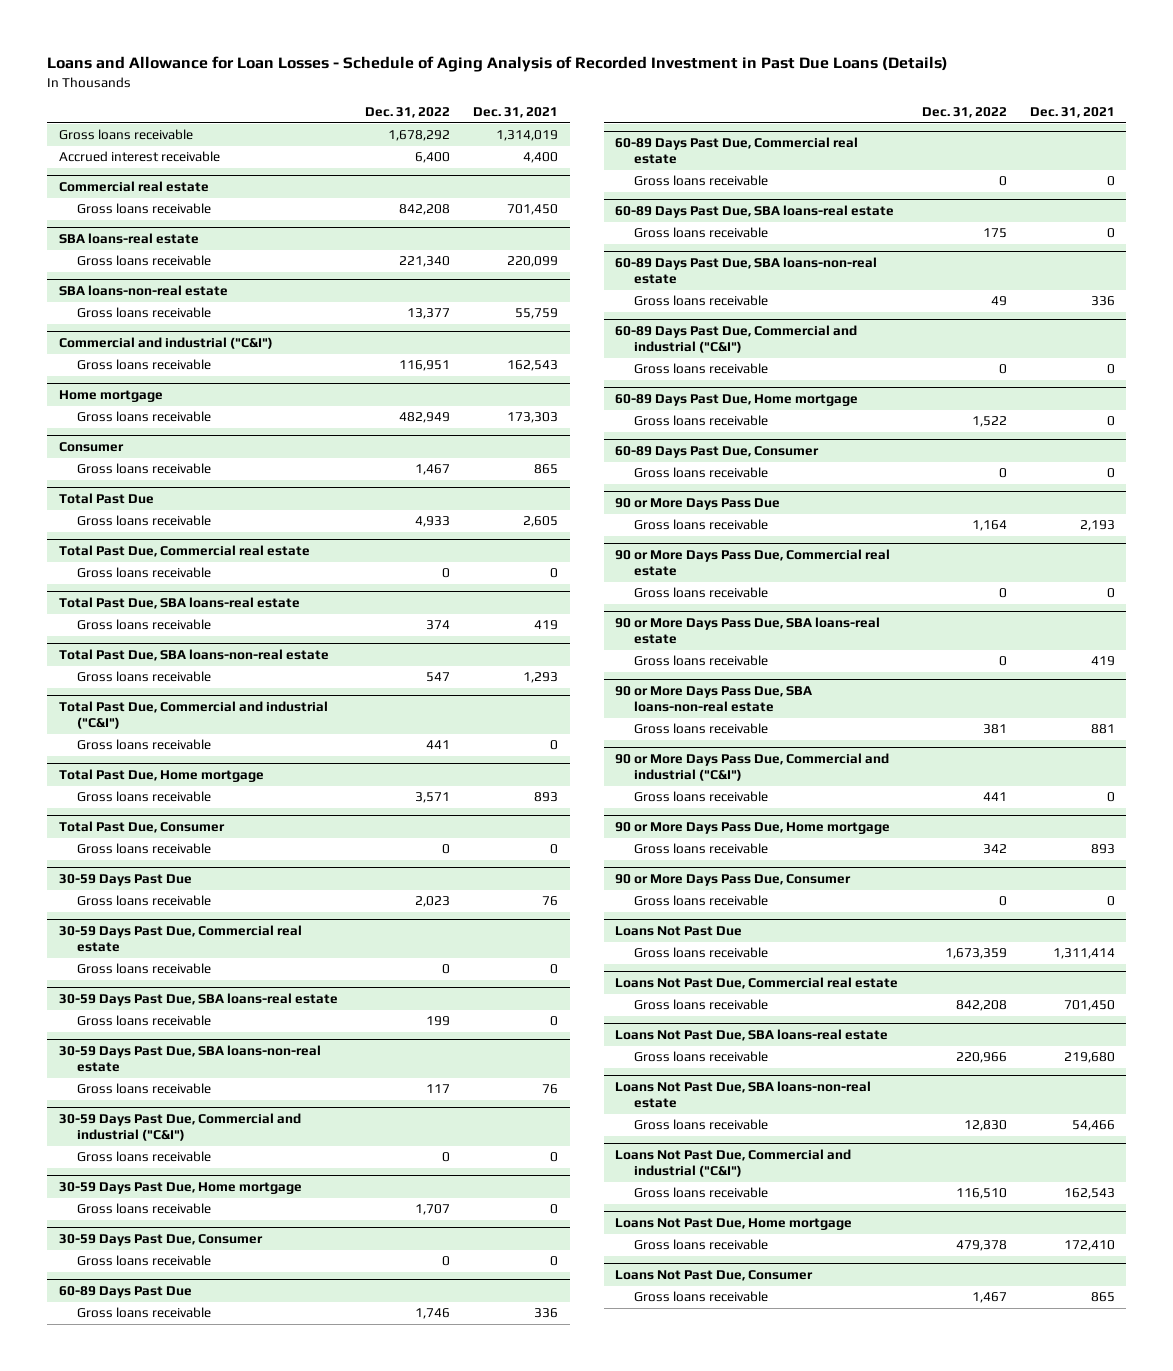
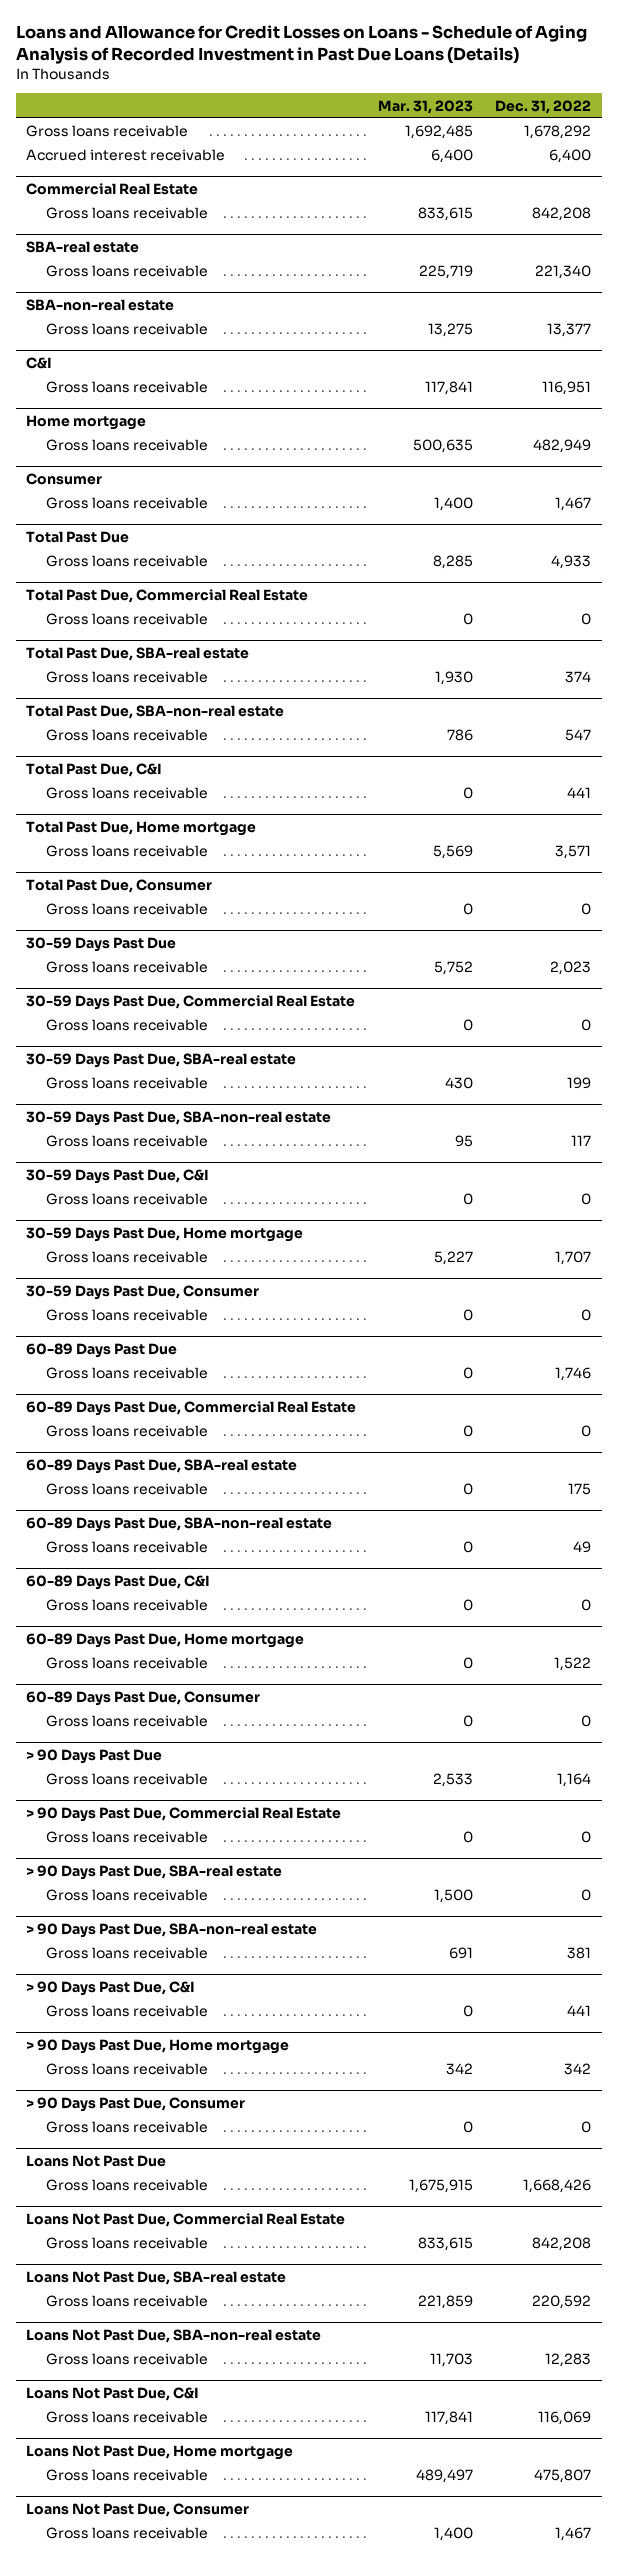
- Loans and Allowance for Loan Losses - Schedule of Aging Analysis of Recorded Investment in Past Due Loans (Details)
+ Loans and Allowance for Credit Losses on Loans - Schedule of Aging Analysis of Recorded Investment in Past Due Loans (Details)
- | Dec. 31, 2022 | Dec. 31, 2021
+ | Mar. 31, 2023 | Dec. 31, 2022
- Commercial real estate
+ Commercial Real Estate
- SBA loans-real estate
+ SBA-real estate
- SBA loans-non-real estate
+ SBA-non-real estate
- Commercial and industrial ("C&I")
+ C&I
- Total Past Due, Commercial real estate
+ Total Past Due, Commercial Real Estate
- Total Past Due, SBA loans-real estate
+ Total Past Due, SBA-real estate
- Total Past Due, SBA loans-non-real estate
+ Total Past Due, SBA-non-real estate
- Total Past Due, Commercial and industrial ("C&I")
+ Total Past Due, C&I
- 30-59 Days Past Due, Commercial real estate
+ 30-59 Days Past Due, Commercial Real Estate
- 30-59 Days Past Due, SBA loans-real estate
+ 30-59 Days Past Due, SBA-real estate
- 30-59 Days Past Due, SBA loans-non-real estate
+ 30-59 Days Past Due, SBA-non-real estate
- 30-59 Days Past Due, Commercial and industrial ("C&I")
+ 30-59 Days Past Due, C&I
- 60-89 Days Past Due, Commercial real estate
+ 60-89 Days Past Due, Commercial Real Estate
- 60-89 Days Past Due, SBA loans-real estate
+ 60-89 Days Past Due, SBA-real estate
- 60-89 Days Past Due, SBA loans-non-real estate
+ 60-89 Days Past Due, SBA-non-real estate
- 60-89 Days Past Due, Commercial and industrial ("C&I")
+ 60-89 Days Past Due, C&I
- 90 or More Days Pass Due
+ > 90 Days Past Due
- 90 or More Days Pass Due, Commercial real estate
+ > 90 Days Past Due, Commercial Real Estate
- 90 or More Days Pass Due, SBA loans-real estate
+ > 90 Days Past Due, SBA-real estate
- 90 or More Days Pass Due, SBA loans-non-real estate
+ > 90 Days Past Due, SBA-non-real estate
- 90 or More Days Pass Due, Commercial and industrial ("C&I")
+ > 90 Days Past Due, C&I
- 90 or More Days Pass Due, Home mortgage
+ > 90 Days Past Due, Home mortgage
- 90 or More Days Pass Due, Consumer
+ > 90 Days Past Due, Consumer
@ Loans Not Past Due
- Gross loans receivable | 1,673,359 | 1,311,414
- Loans Not Past Due, Commercial real estate
@ Loans Not Past Due
+ Gross loans receivable | 1,675,915 | 1,668,426
+ Loans Not Past Due, Commercial Real Estate
- Loans Not Past Due, SBA loans-real estate
- Gross loans receivable | 220,966 | 219,680
- Loans Not Past Due, SBA loans-non-real estate
- Gross loans receivable | 12,830 | 54,466
- Loans Not Past Due, Commercial and industrial ("C&I")
- Gross loans receivable | 116,510 | 162,543
+ Loans Not Past Due, SBA-real estate
+ Gross loans receivable | 221,859 | 220,592
+ Loans Not Past Due, SBA-non-real estate
+ Gross loans receivable | 11,703 | 12,283
+ Loans Not Past Due, C&I
+ Gross loans receivable | 117,841 | 116,069
@ Loans Not Past Due, Home mortgage
- Gross loans receivable | 479,378 | 172,410
+ Gross loans receivable | 489,497 | 475,807

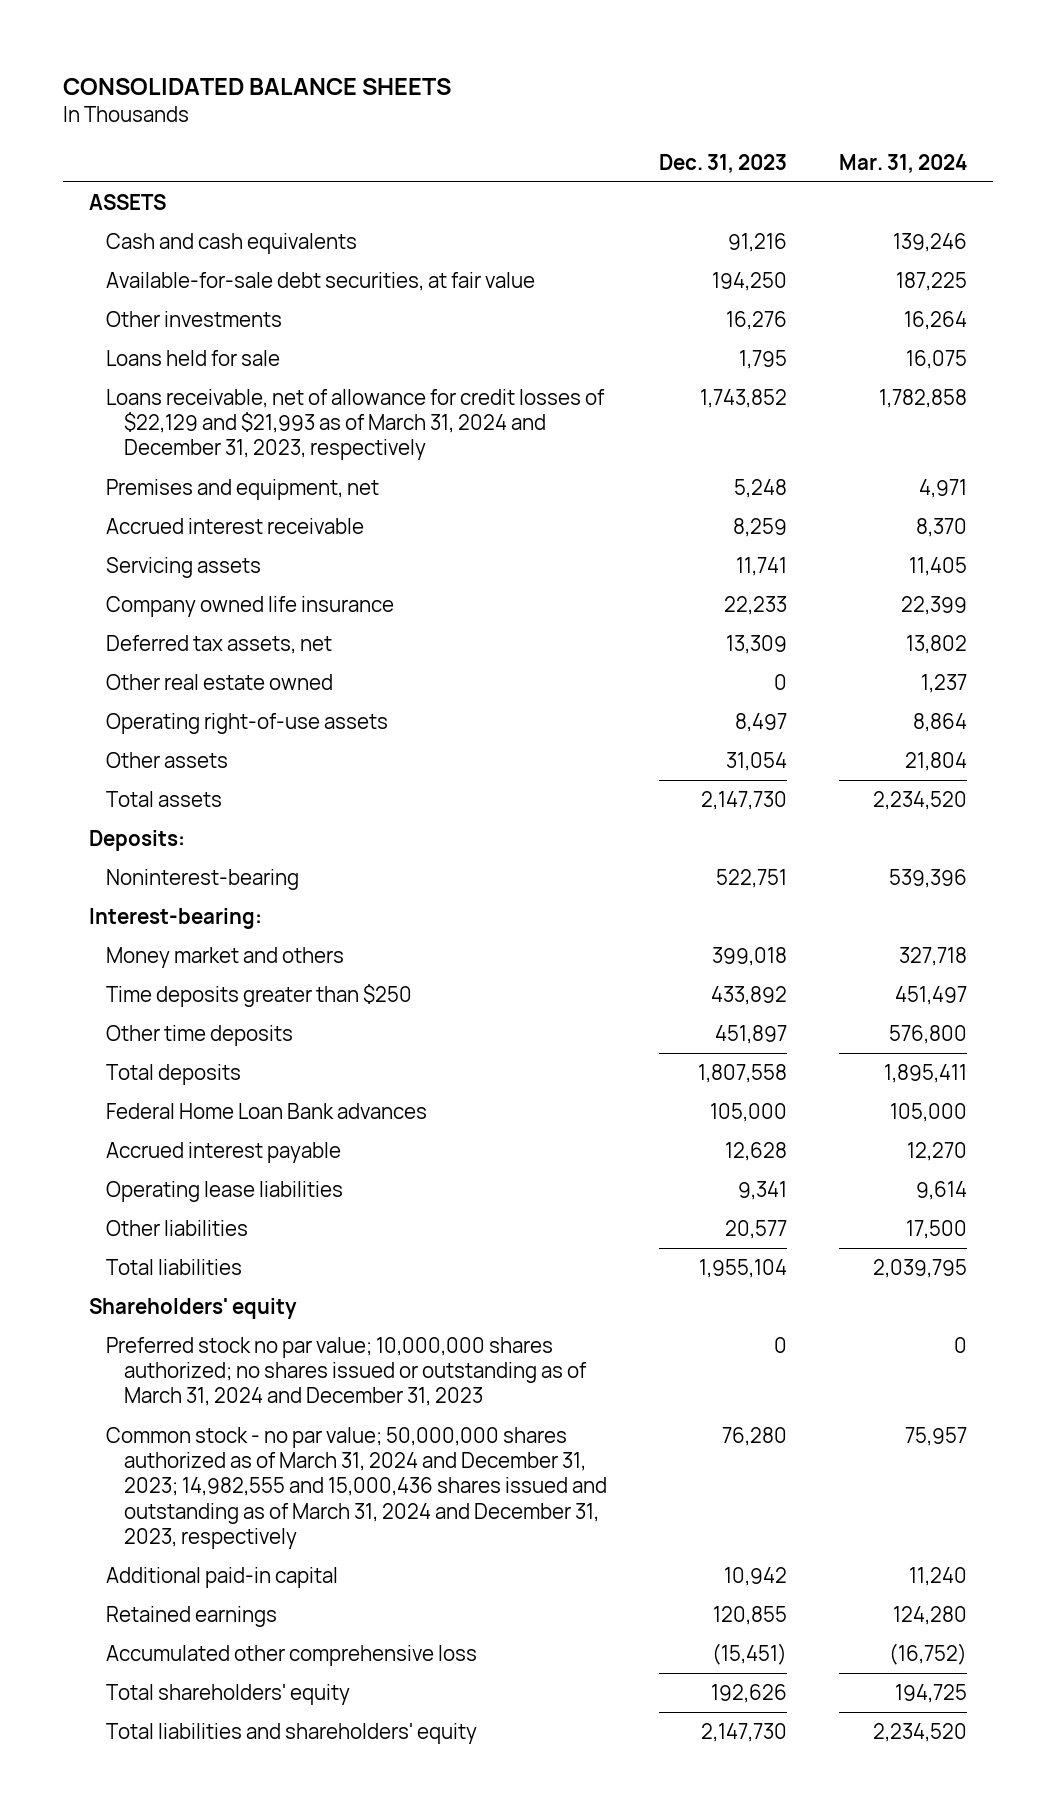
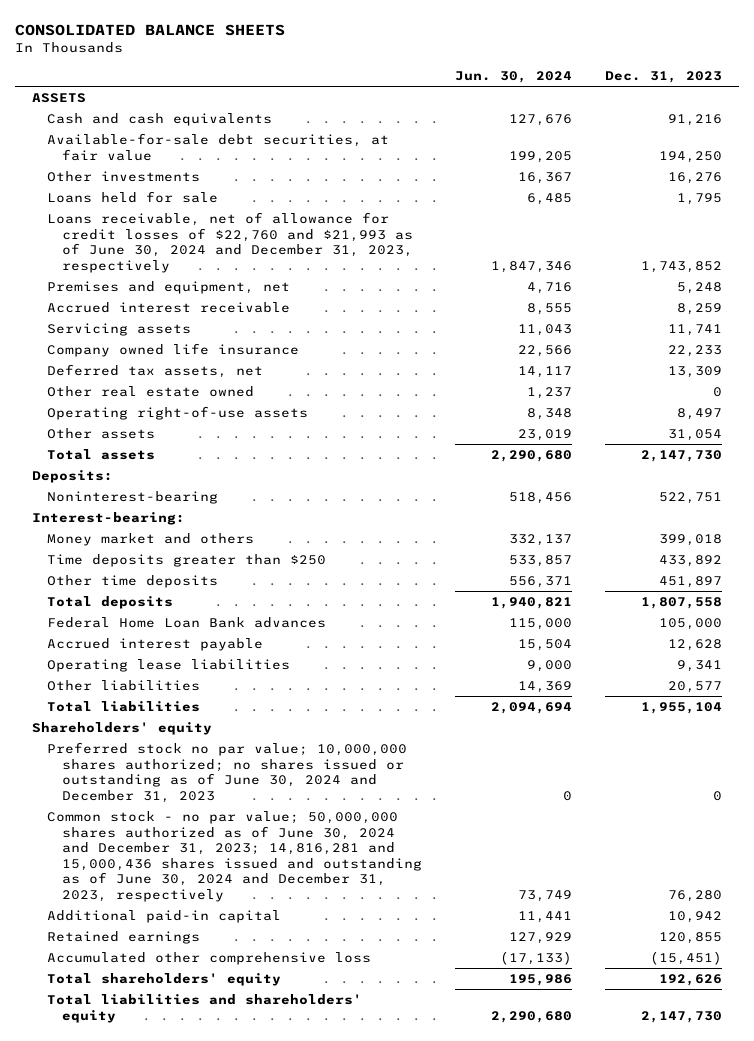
- | Dec. 31, 2023 | Mar. 31, 2024
+ | Jun. 30, 2024 | Dec. 31, 2023
- Loans receivable, net of allowance for credit losses of $22,129 and $21,993 as of March 31, 2024 and December 31, 2023, respectively | 1,743,852 | 1,782,858
+ Loans receivable, net of allowance for credit losses of $22,760 and $21,993 as of June 30, 2024 and December 31, 2023, respectively | 1,847,346 | 1,743,852
- Preferred stock no par value; 10,000,000 shares authorized; no shares issued or outstanding as of March 31, 2024 and December 31, 2023 | 0 | 0
- Common stock - no par value; 50,000,000 shares authorized as of March 31, 2024 and December 31, 2023; 14,982,555 and 15,000,436 shares issued and outstanding as of March 31, 2024 and December 31, 2023, respectively | 76,280 | 75,957
+ Preferred stock no par value; 10,000,000 shares authorized; no shares issued or outstanding as of June 30, 2024 and December 31, 2023 | 0 | 0
+ Common stock - no par value; 50,000,000 shares authorized as of June 30, 2024 and December 31, 2023; 14,816,281 and 15,000,436 shares issued and outstanding as of June 30, 2024 and December 31, 2023, respectively | 73,749 | 76,280

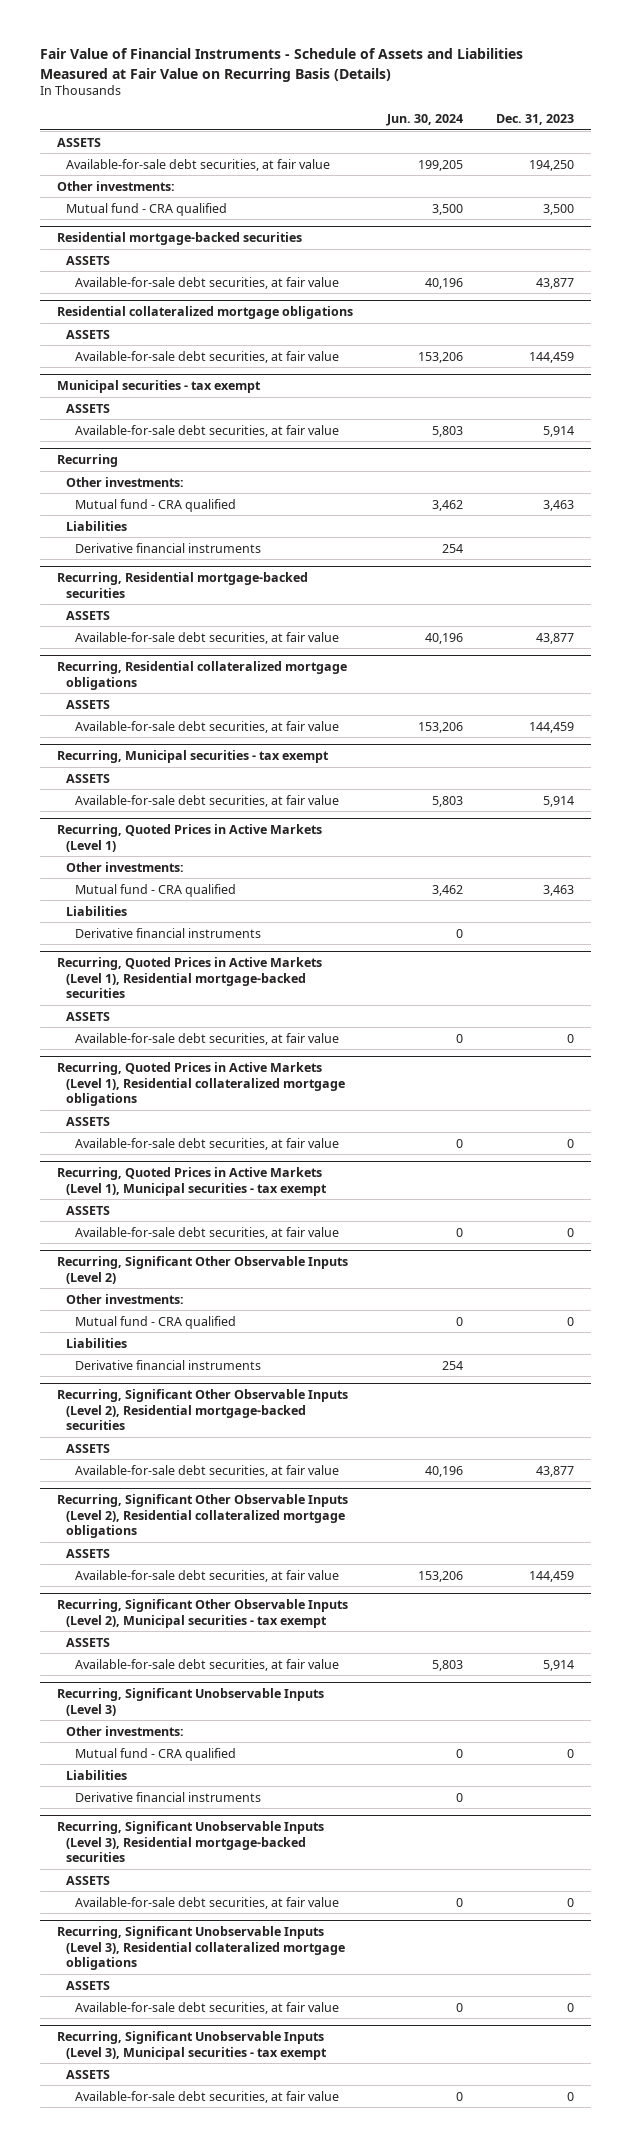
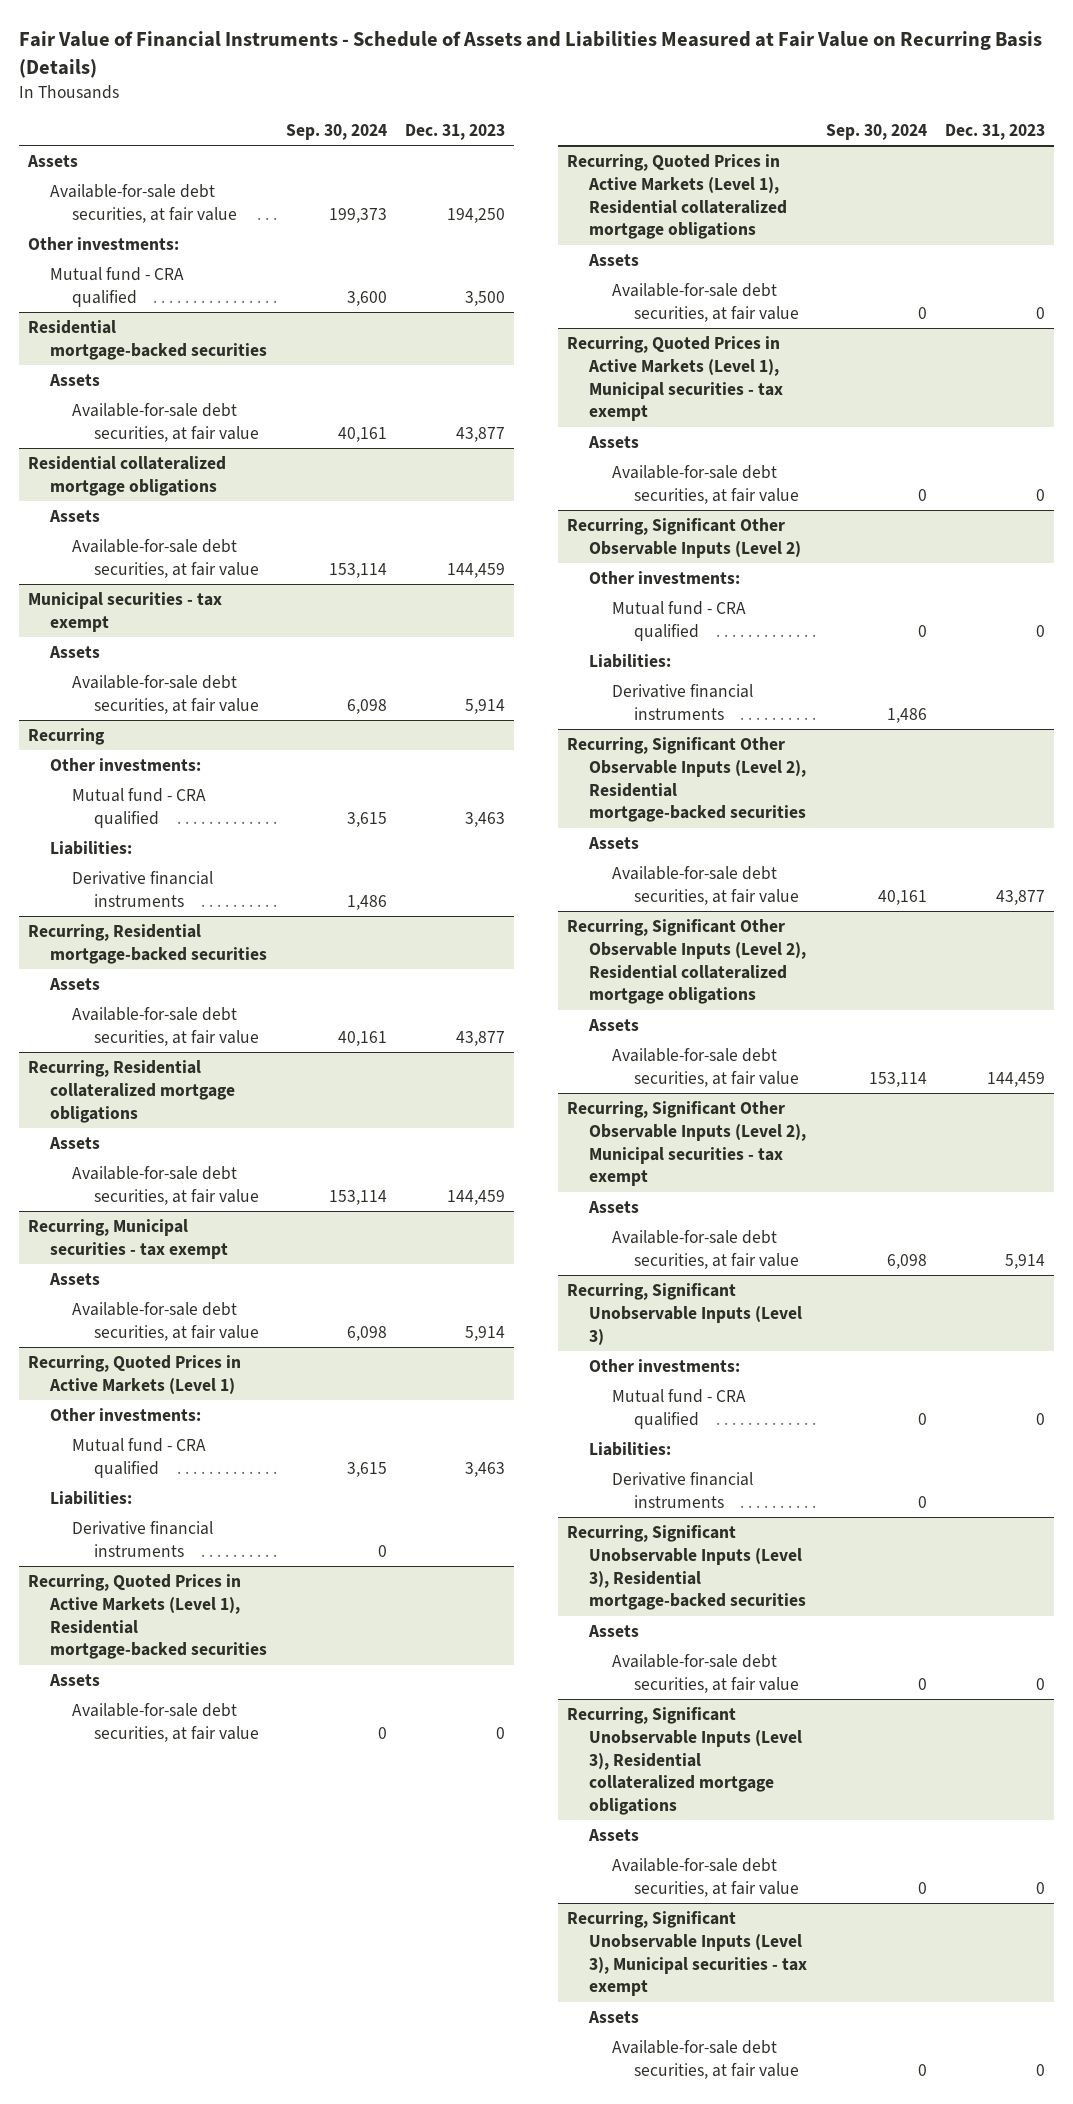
- | Jun. 30, 2024 | Dec. 31, 2023
+ | Sep. 30, 2024 | Dec. 31, 2023
- ASSETS
+ Assets
@ Residential mortgage-backed securities
- ASSETS
+ Assets
@ Residential collateralized mortgage obligations
- ASSETS
+ Assets
@ Municipal securities - tax exempt
- ASSETS
+ Assets
@ Recurring
- Liabilities
+ Liabilities:
@ Recurring, Residential mortgage-backed securities
- ASSETS
+ Assets
@ Recurring, Residential collateralized mortgage obligations
- ASSETS
+ Assets
@ Recurring, Municipal securities - tax exempt
- ASSETS
+ Assets
@ Recurring, Quoted Prices in Active Markets (Level 1)
- Liabilities
+ Liabilities:
@ Recurring, Quoted Prices in Active Markets (Level 1), Residential mortgage-backed securities
- ASSETS
+ Assets
@ Recurring, Quoted Prices in Active Markets (Level 1), Residential collateralized mortgage obligations
- ASSETS
+ Assets
@ Recurring, Quoted Prices in Active Markets (Level 1), Municipal securities - tax exempt
- ASSETS
+ Assets
@ Recurring, Significant Other Observable Inputs (Level 2)
- Liabilities
+ Liabilities:
@ Recurring, Significant Other Observable Inputs (Level 2), Residential mortgage-backed securities
- ASSETS
+ Assets
@ Recurring, Significant Other Observable Inputs (Level 2), Residential collateralized mortgage obligations
- ASSETS
+ Assets
@ Recurring, Significant Other Observable Inputs (Level 2), Municipal securities - tax exempt
- ASSETS
+ Assets
@ Recurring, Significant Unobservable Inputs (Level 3)
- Liabilities
+ Liabilities:
@ Recurring, Significant Unobservable Inputs (Level 3), Residential mortgage-backed securities
- ASSETS
+ Assets
@ Recurring, Significant Unobservable Inputs (Level 3), Residential collateralized mortgage obligations
- ASSETS
+ Assets
@ Recurring, Significant Unobservable Inputs (Level 3), Municipal securities - tax exempt
- ASSETS
+ Assets

